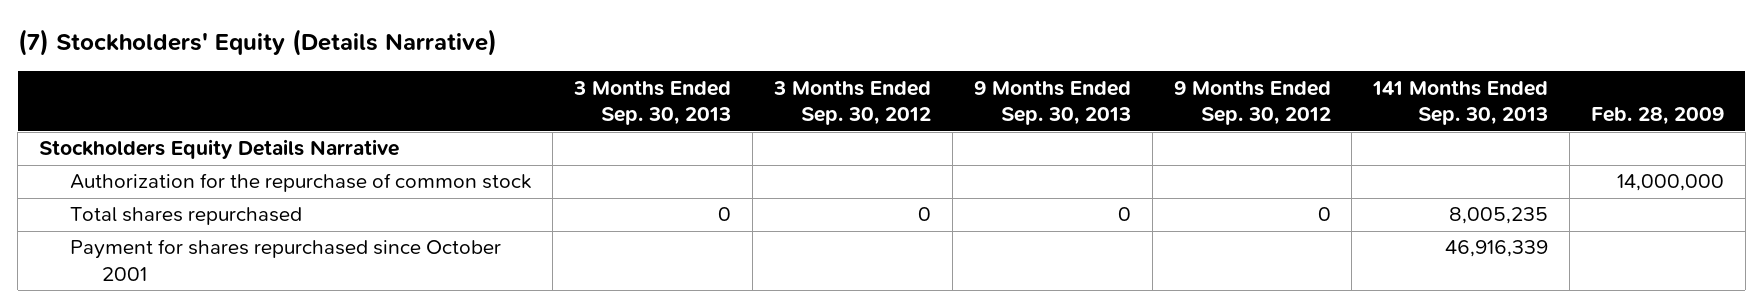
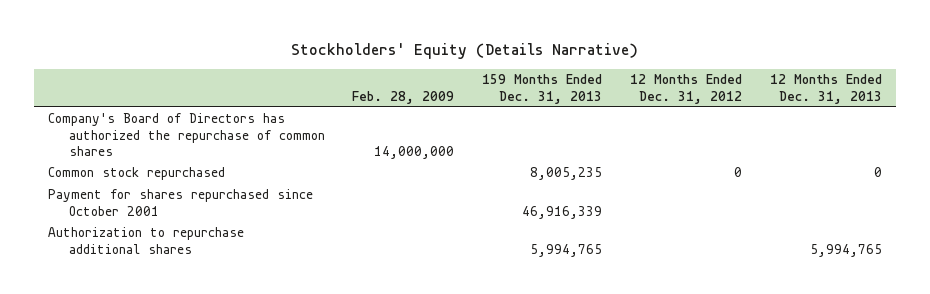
- (7) Stockholders' Equity (Details Narrative)
+ Stockholders' Equity (Details Narrative)
- | 3 Months Ended Sep. 30, 2013 | 3 Months Ended Sep. 30, 2012 | 9 Months Ended Sep. 30, 2013 | 9 Months Ended Sep. 30, 2012 | 141 Months Ended Sep. 30, 2013 | Feb. 28, 2009
+ | Feb. 28, 2009 | 159 Months Ended Dec. 31, 2013 | 12 Months Ended Dec. 31, 2012 | 12 Months Ended Dec. 31, 2013
- Stockholders Equity Details Narrative
- Authorization for the repurchase of common stock | | | | | | 14,000,000
- Total shares repurchased | 0 | 0 | 0 | 0 | 8,005,235 |
+ Company's Board of Directors has authorized the repurchase of common shares | 14,000,000 | | |
+ Common stock repurchased | | 8,005,235 | 0 | 0
+ Authorization to repurchase additional shares | | 5,994,765 | | 5,994,765

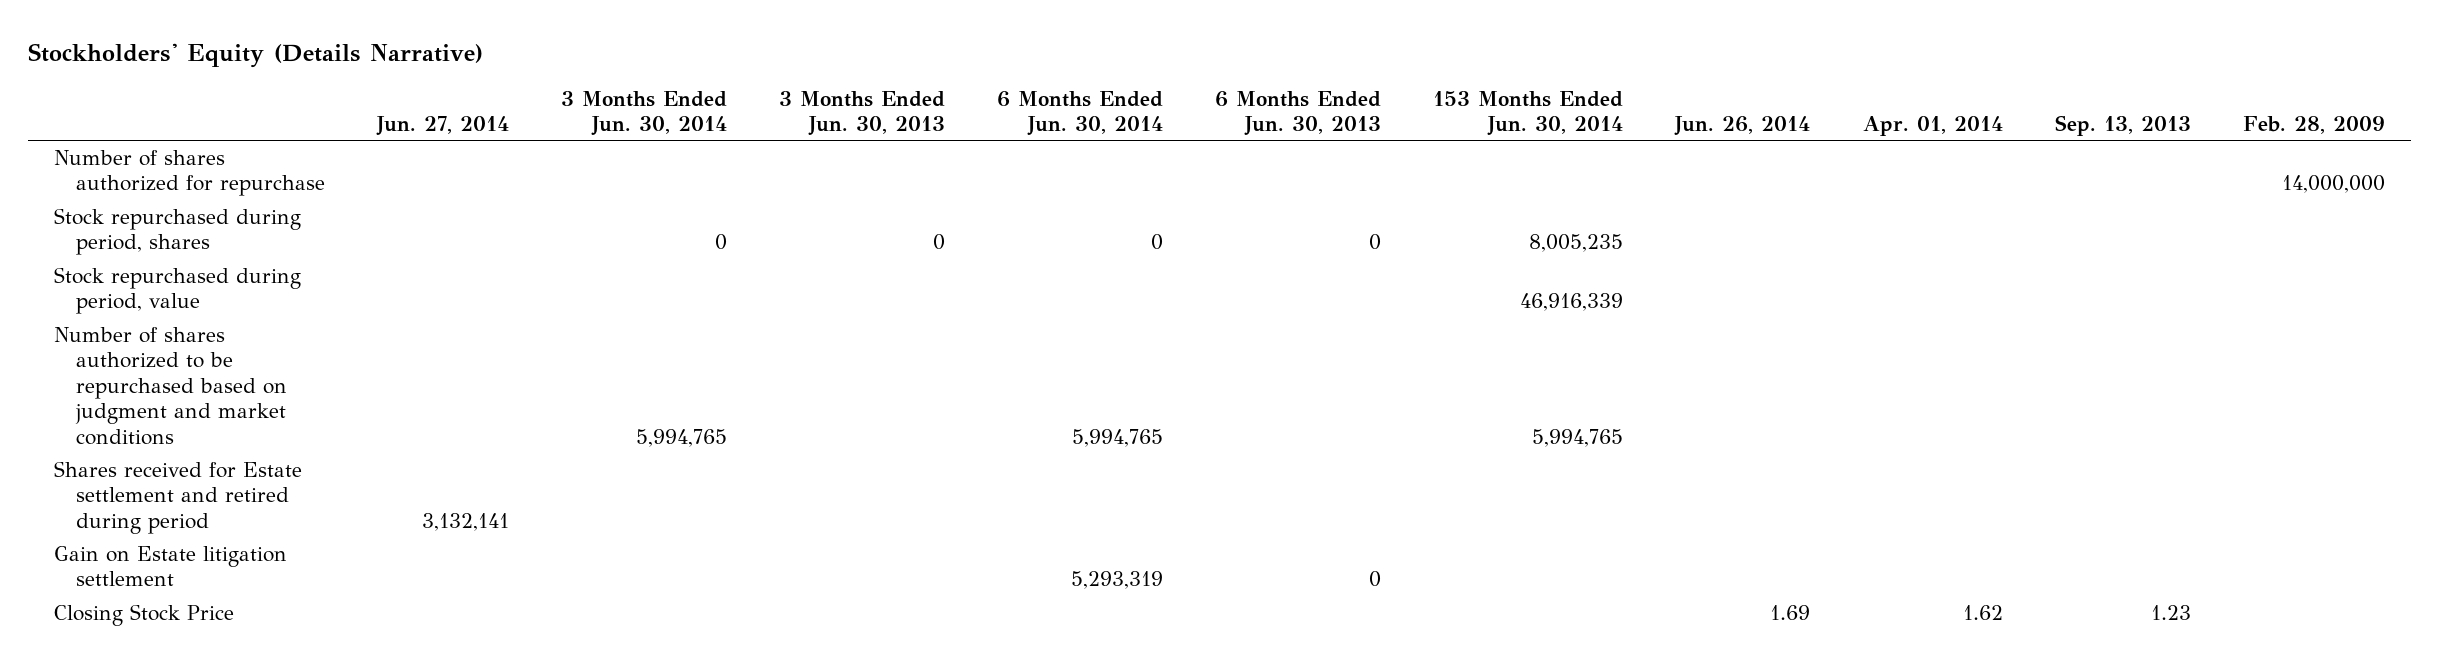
- | Feb. 28, 2009 | 159 Months Ended Dec. 31, 2013 | 12 Months Ended Dec. 31, 2012 | 12 Months Ended Dec. 31, 2013
+ | Jun. 27, 2014 | 3 Months Ended Jun. 30, 2014 | 3 Months Ended Jun. 30, 2013 | 6 Months Ended Jun. 30, 2014 | 6 Months Ended Jun. 30, 2013 | 153 Months Ended Jun. 30, 2014 | Jun. 26, 2014 | Apr. 01, 2014 | Sep. 13, 2013 | Feb. 28, 2009
- Company's Board of Directors has authorized the repurchase of common shares | 14,000,000 | | |
- Common stock repurchased | | 8,005,235 | 0 | 0
- Payment for shares repurchased since October 2001 | | 46,916,339 | |
- Authorization to repurchase additional shares | | 5,994,765 | | 5,994,765
+ Number of shares authorized for repurchase | | | | | | | | | | 14,000,000
+ Stock repurchased during period, shares | | 0 | 0 | 0 | 0 | 8,005,235 | | | |
+ Stock repurchased during period, value | | | | | | 46,916,339 | | | |
+ Number of shares authorized to be repurchased based on judgment and market conditions | | 5,994,765 | | 5,994,765 | | 5,994,765 | | | |
+ Shares received for Estate settlement and retired during period | 3,132,141 | | | | | | | | |
+ Gain on Estate litigation settlement | | | | 5,293,319 | 0 | | | | |
+ Closing Stock Price | | | | | | | 1.69 | 1.62 | 1.23 |

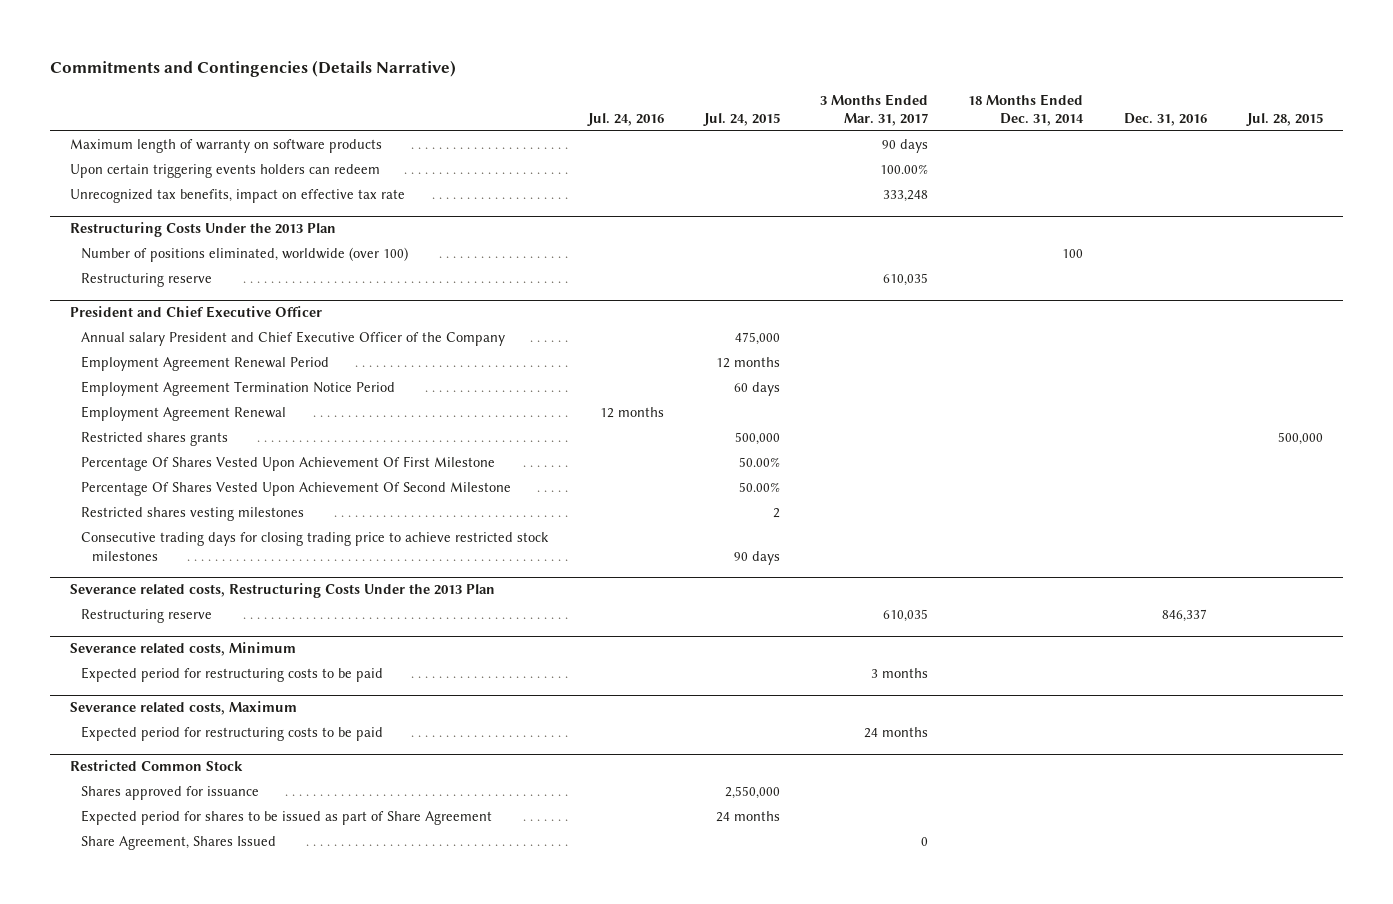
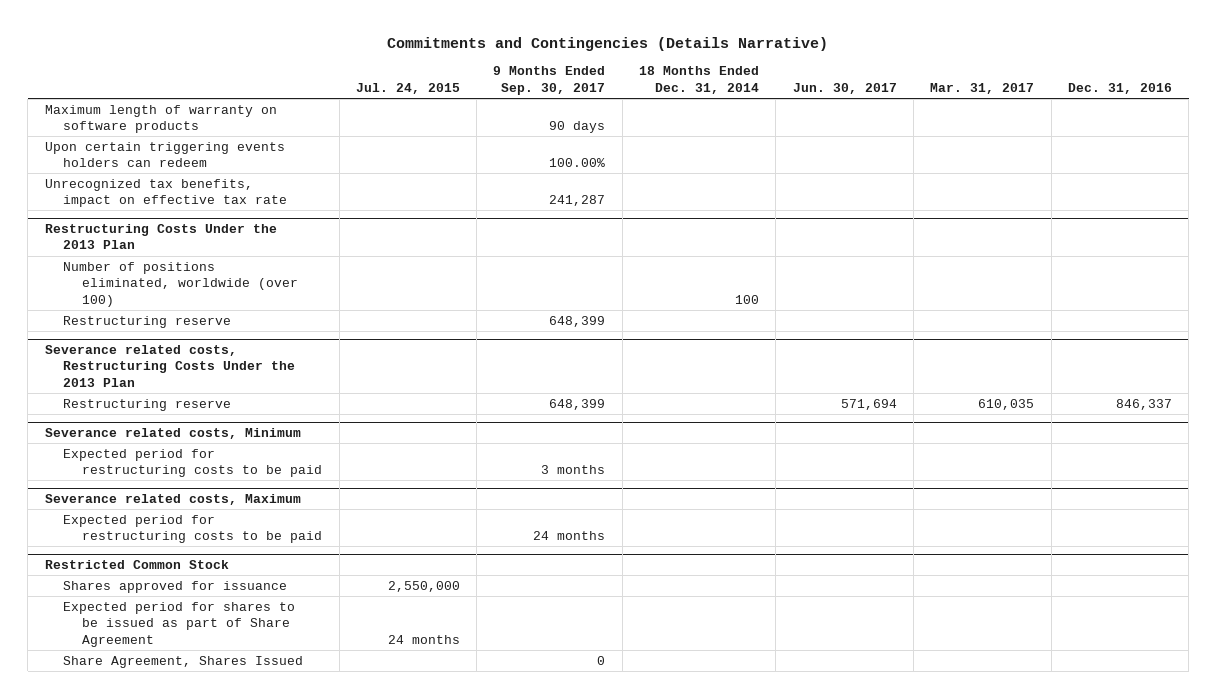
- | Jul. 24, 2016 | Jul. 24, 2015 | 3 Months Ended Mar. 31, 2017 | 18 Months Ended Dec. 31, 2014 | Dec. 31, 2016 | Jul. 28, 2015
+ | Jul. 24, 2015 | 9 Months Ended Sep. 30, 2017 | 18 Months Ended Dec. 31, 2014 | Jun. 30, 2017 | Mar. 31, 2017 | Dec. 31, 2016
- President and Chief Executive Officer
- Annual salary President and Chief Executive Officer of the Company | | 475,000 | | | |
- Employment Agreement Renewal Period | | 12 months | | | |
- Employment Agreement Termination Notice Period | | 60 days | | | |
- Employment Agreement Renewal | 12 months | | | | |
- Restricted shares grants | | 500,000 | | | | 500,000
- Percentage Of Shares Vested Upon Achievement Of First Milestone | | 50.00% | | | |
- Percentage Of Shares Vested Upon Achievement Of Second Milestone | | 50.00% | | | |
- Restricted shares vesting milestones | | 2 | | | |
- Consecutive trading days for closing trading price to achieve restricted stock milestones | | 90 days | | | |

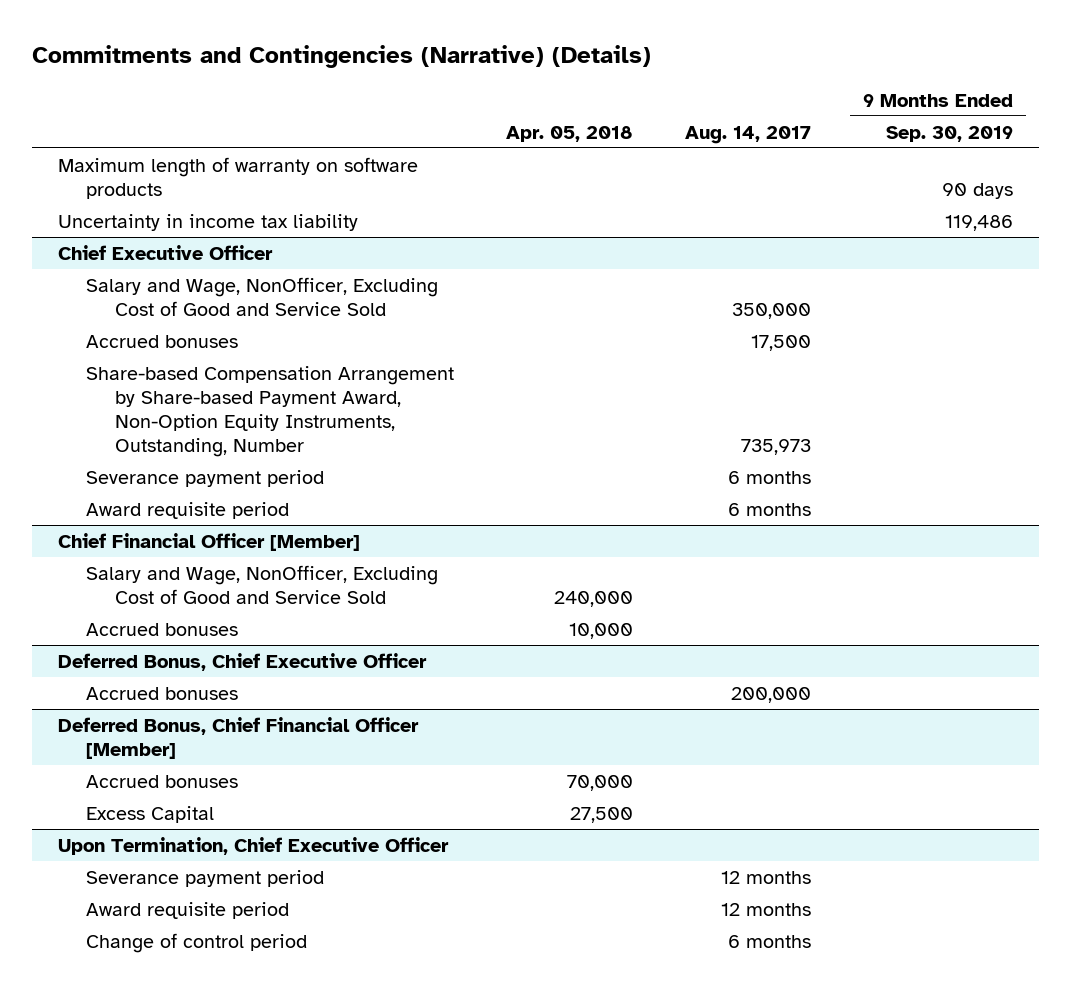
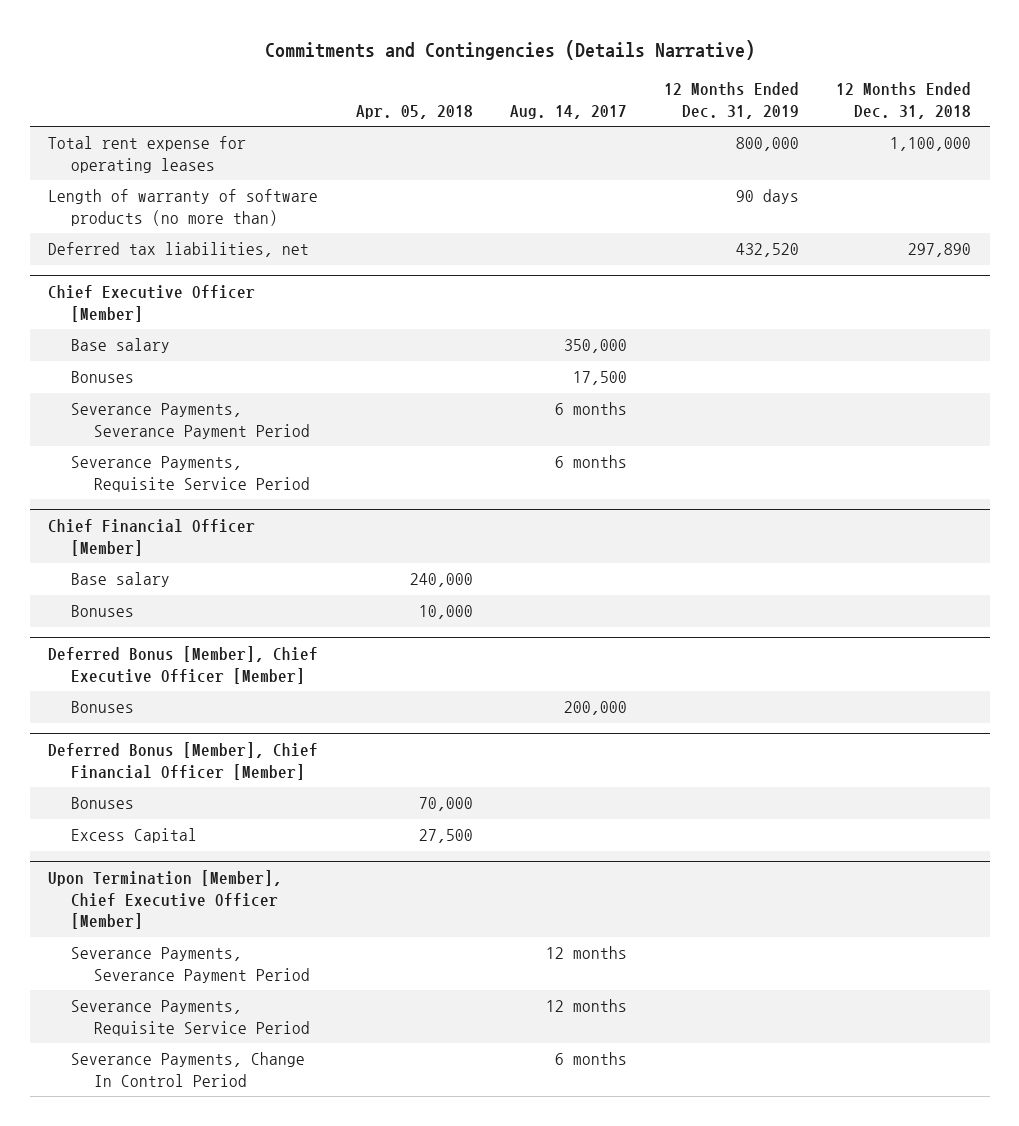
- Commitments and Contingencies (Narrative) (Details)
+ Commitments and Contingencies (Details Narrative)
- | Apr. 05, 2018 | Aug. 14, 2017 | 9 Months Ended Sep. 30, 2019
+ | Apr. 05, 2018 | Aug. 14, 2017 | 12 Months Ended Dec. 31, 2019 | 12 Months Ended Dec. 31, 2018
- Maximum length of warranty on software products | | | 90 days
- Uncertainty in income tax liability | | | 119,486
- Chief Executive Officer
- Salary and Wage, NonOfficer, Excluding Cost of Good and Service Sold | | 350,000 |
- Accrued bonuses | | 17,500 |
- Share-based Compensation Arrangement by Share-based Payment Award, Non-Option Equity Instruments, Outstanding, Number | | 735,973 |
- Severance payment period | | 6 months |
- Award requisite period | | 6 months |
+ Total rent expense for operating leases | | | 800,000 | 1,100,000
+ Length of warranty of software products (no more than) | | | 90 days |
+ Deferred tax liabilities, net | | | 432,520 | 297,890
+ Chief Executive Officer [Member]
+ Base salary | | 350,000 | |
+ Bonuses | | 17,500 | |
+ Severance Payments, Severance Payment Period | | 6 months | |
+ Severance Payments, Requisite Service Period | | 6 months | |
@ Chief Financial Officer [Member]
- Salary and Wage, NonOfficer, Excluding Cost of Good and Service Sold | 240,000 | |
- Accrued bonuses | 10,000 | |
- Deferred Bonus, Chief Executive Officer
- Accrued bonuses | | 200,000 |
- Deferred Bonus, Chief Financial Officer [Member]
- Accrued bonuses | 70,000 | |
@ Chief Financial Officer [Member]
+ Base salary | 240,000 | | |
+ Bonuses | 10,000 | | |
+ Deferred Bonus [Member], Chief Executive Officer [Member]
+ Bonuses | | 200,000 | |
+ Deferred Bonus [Member], Chief Financial Officer [Member]
+ Bonuses | 70,000 | | |
- Upon Termination, Chief Executive Officer
- Severance payment period | | 12 months |
- Award requisite period | | 12 months |
- Change of control period | | 6 months |
+ Upon Termination [Member], Chief Executive Officer [Member]
+ Severance Payments, Severance Payment Period | | 12 months | |
+ Severance Payments, Requisite Service Period | | 12 months | |
+ Severance Payments, Change In Control Period | | 6 months | |

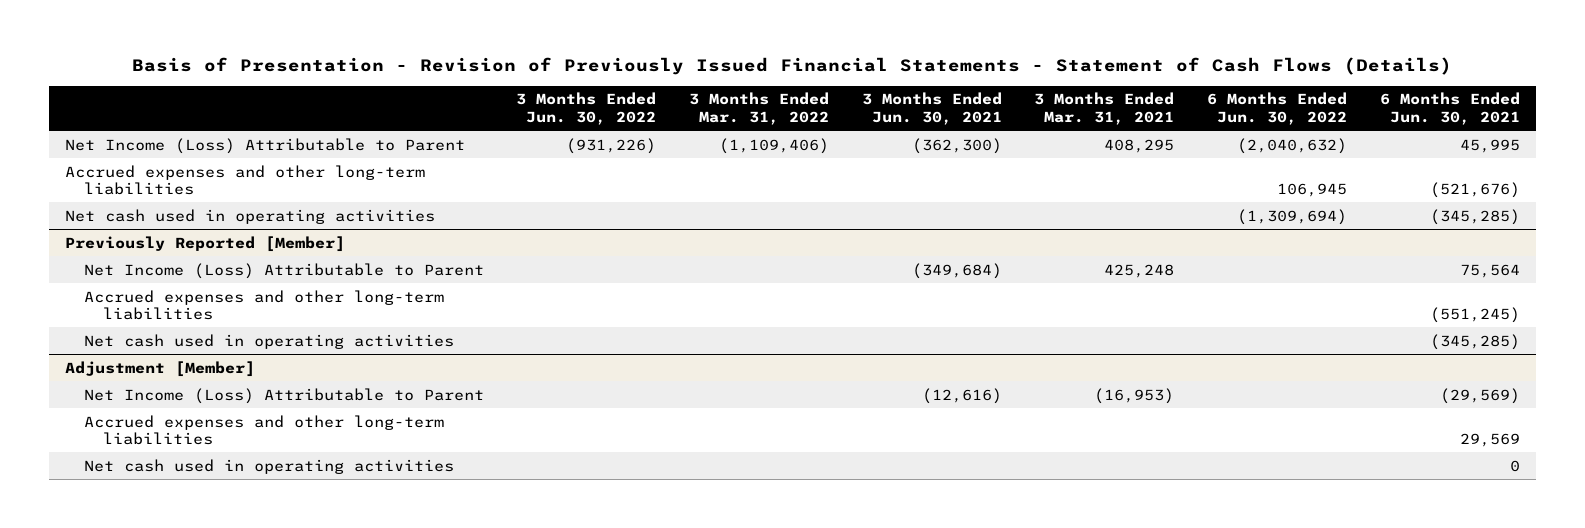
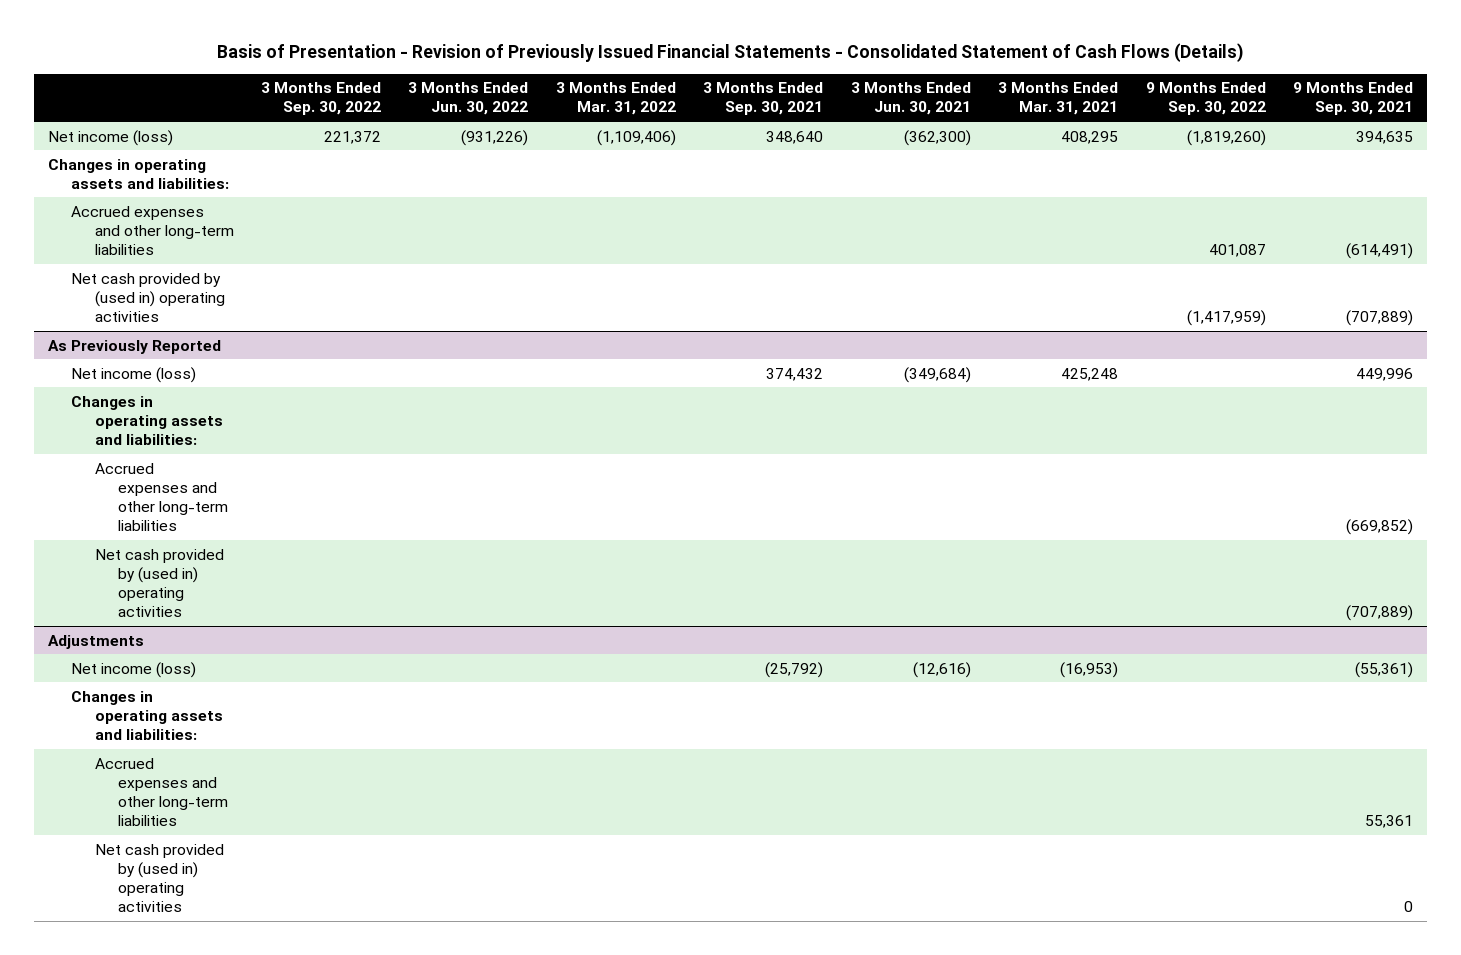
- Basis of Presentation - Revision of Previously Issued Financial Statements - Statement of Cash Flows (Details)
+ Basis of Presentation - Revision of Previously Issued Financial Statements - Consolidated Statement of Cash Flows (Details)
- | 3 Months Ended Jun. 30, 2022 | 3 Months Ended Mar. 31, 2022 | 3 Months Ended Jun. 30, 2021 | 3 Months Ended Mar. 31, 2021 | 6 Months Ended Jun. 30, 2022 | 6 Months Ended Jun. 30, 2021
+ | 3 Months Ended Sep. 30, 2022 | 3 Months Ended Jun. 30, 2022 | 3 Months Ended Mar. 31, 2022 | 3 Months Ended Sep. 30, 2021 | 3 Months Ended Jun. 30, 2021 | 3 Months Ended Mar. 31, 2021 | 9 Months Ended Sep. 30, 2022 | 9 Months Ended Sep. 30, 2021
- Net Income (Loss) Attributable to Parent | (931,226) | (1,109,406) | (362,300) | 408,295 | (2,040,632) | 45,995
+ Net income (loss) | 221,372 | (931,226) | (1,109,406) | 348,640 | (362,300) | 408,295 | (1,819,260) | 394,635
+ Changes in operating assets and liabilities:
- Net cash used in operating activities | | | | | (1,309,694) | (345,285)
- Previously Reported [Member]
- Net Income (Loss) Attributable to Parent | | | (349,684) | 425,248 | | 75,564
+ Net cash provided by (used in) operating activities | | | | | | | (1,417,959) | (707,889)
+ As Previously Reported
+ Net income (loss) | | | | 374,432 | (349,684) | 425,248 | | 449,996
+ Changes in operating assets and liabilities:
- Net cash used in operating activities | | | | | | (345,285)
- Adjustment [Member]
- Net Income (Loss) Attributable to Parent | | | (12,616) | (16,953) | | (29,569)
+ Net cash provided by (used in) operating activities | | | | | | | | (707,889)
+ Adjustments
+ Net income (loss) | | | | (25,792) | (12,616) | (16,953) | | (55,361)
+ Changes in operating assets and liabilities:
- Net cash used in operating activities | | | | | | 0
+ Net cash provided by (used in) operating activities | | | | | | | | 0

